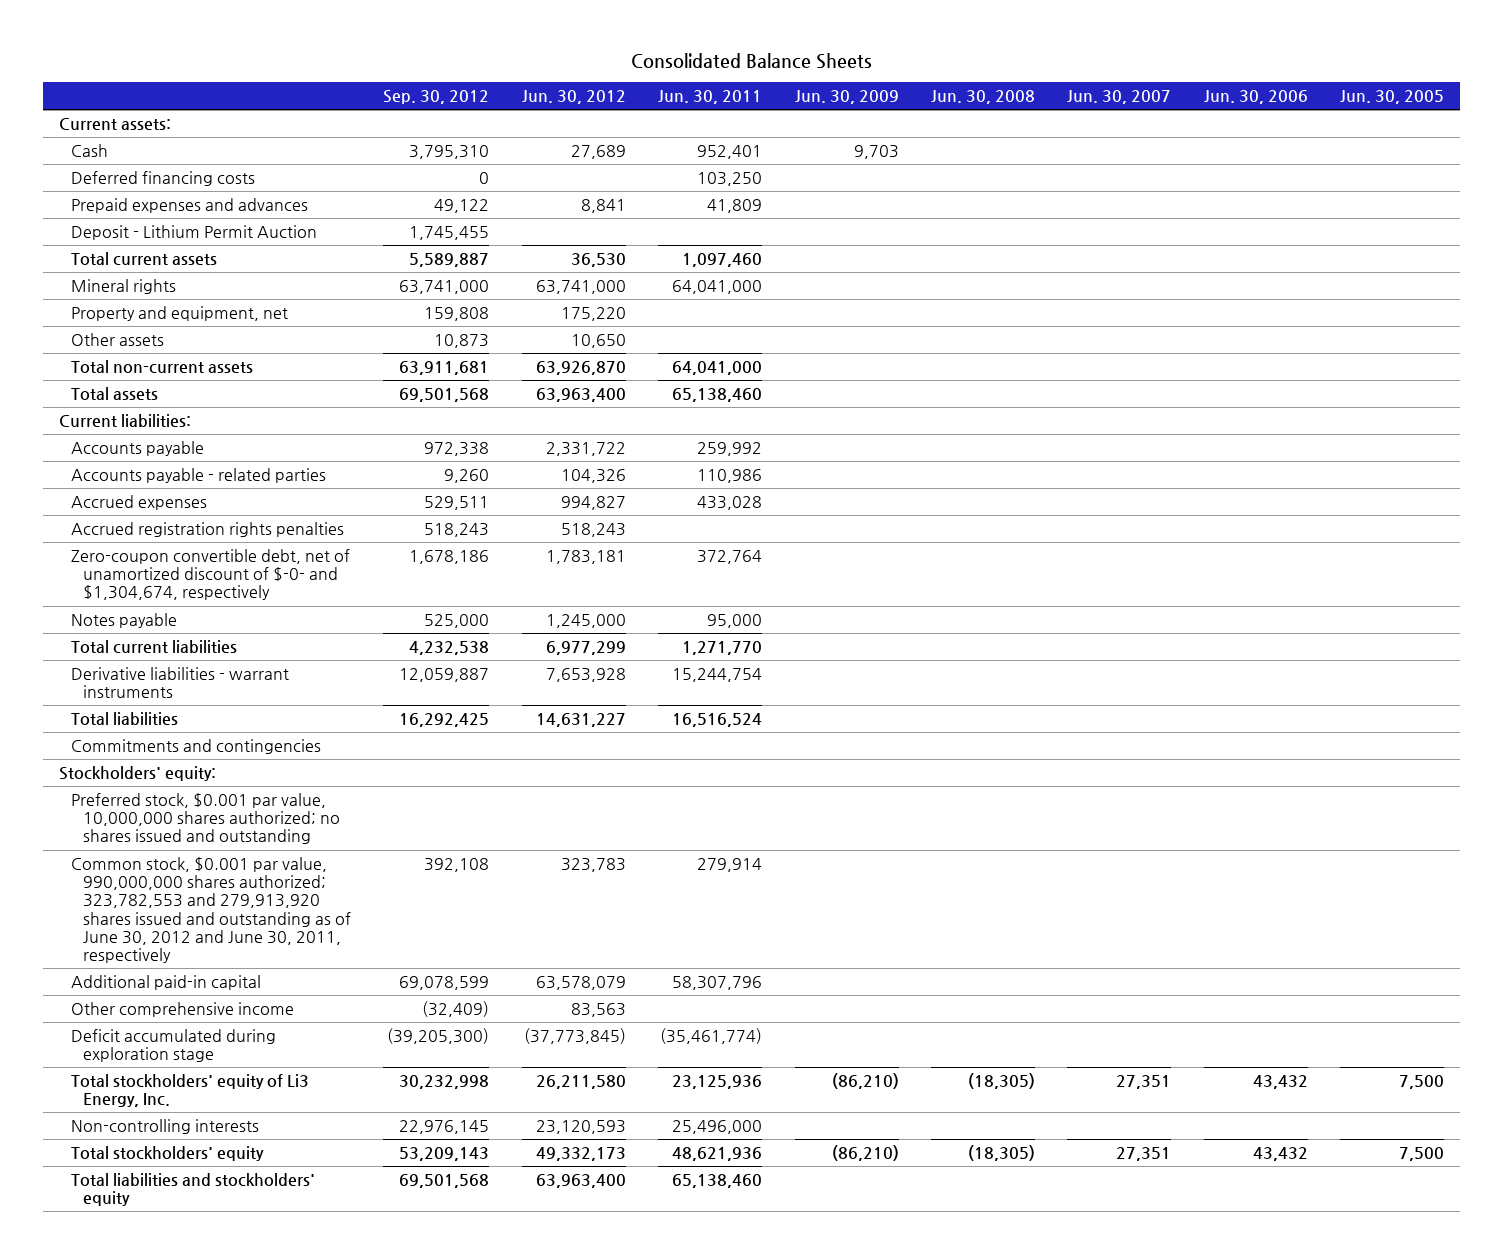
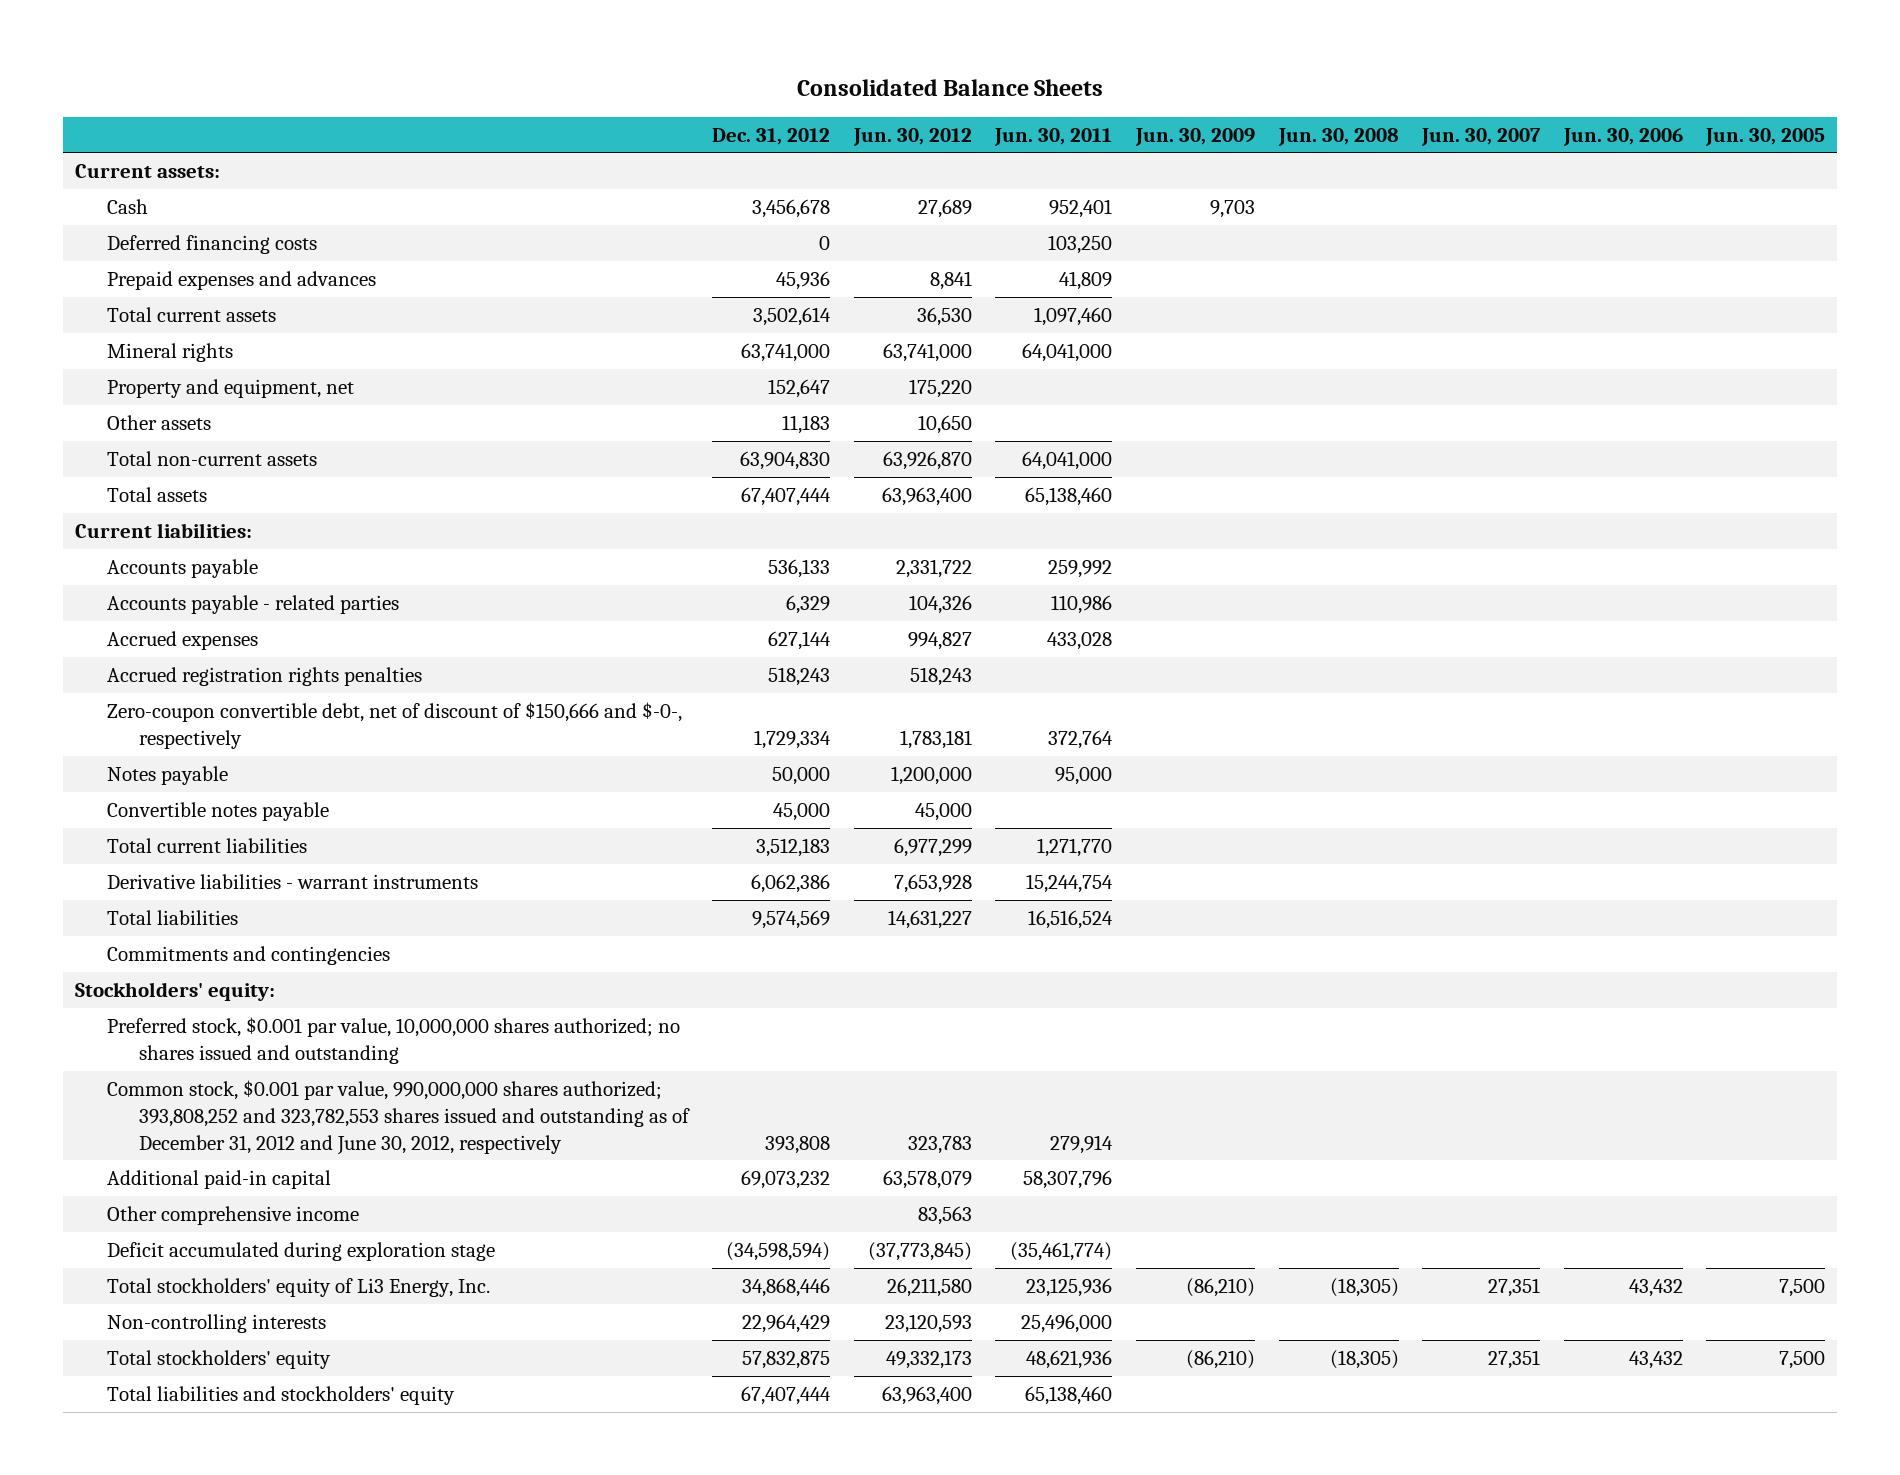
- | Sep. 30, 2012 | Jun. 30, 2012 | Jun. 30, 2011 | Jun. 30, 2009 | Jun. 30, 2008 | Jun. 30, 2007 | Jun. 30, 2006 | Jun. 30, 2005
+ | Dec. 31, 2012 | Jun. 30, 2012 | Jun. 30, 2011 | Jun. 30, 2009 | Jun. 30, 2008 | Jun. 30, 2007 | Jun. 30, 2006 | Jun. 30, 2005
- Deposit - Lithium Permit Auction | 1,745,455 | | | | | | |
- Zero-coupon convertible debt, net of unamortized discount of $-0- and $1,304,674, respectively | 1,678,186 | 1,783,181 | 372,764 | | | | |
- Notes payable | 525,000 | 1,245,000 | 95,000 | | | | |
+ Zero-coupon convertible debt, net of discount of $150,666 and $-0-, respectively | 1,729,334 | 1,783,181 | 372,764 | | | | |
+ Notes payable | 50,000 | 1,200,000 | 95,000 | | | | |
+ Convertible notes payable | 45,000 | 45,000 | | | | | |
- Common stock, $0.001 par value, 990,000,000 shares authorized; 323,782,553 and 279,913,920 shares issued and outstanding as of June 30, 2012 and June 30, 2011, respectively | 392,108 | 323,783 | 279,914 | | | | |
+ Common stock, $0.001 par value, 990,000,000 shares authorized; 393,808,252 and 323,782,553 shares issued and outstanding as of December 31, 2012 and June 30, 2012, respectively | 393,808 | 323,783 | 279,914 | | | | |

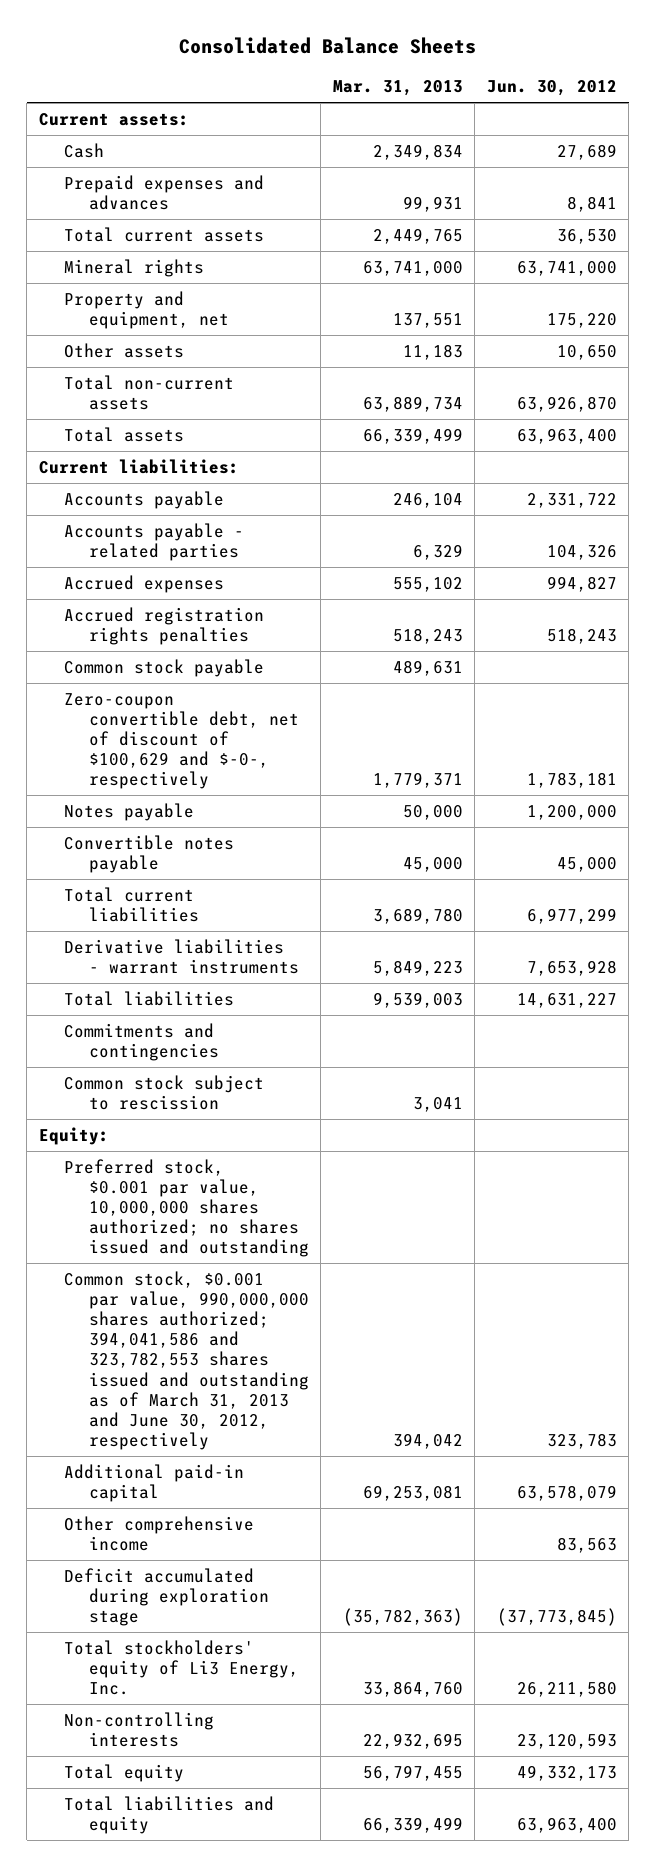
- | Dec. 31, 2012 | Jun. 30, 2012 | Jun. 30, 2011 | Jun. 30, 2009 | Jun. 30, 2008 | Jun. 30, 2007 | Jun. 30, 2006 | Jun. 30, 2005
+ | Mar. 31, 2013 | Jun. 30, 2012
- Deferred financing costs | 0 | | 103,250 | | | | |
- Zero-coupon convertible debt, net of discount of $150,666 and $-0-, respectively | 1,729,334 | 1,783,181 | 372,764 | | | | |
+ Common stock payable | 489,631 |
+ Zero-coupon convertible debt, net of discount of $100,629 and $-0-, respectively | 1,779,371 | 1,783,181
- Stockholders' equity:
+ Common stock subject to rescission | 3,041 |
+ Equity:
- Common stock, $0.001 par value, 990,000,000 shares authorized; 393,808,252 and 323,782,553 shares issued and outstanding as of December 31, 2012 and June 30, 2012, respectively | 393,808 | 323,783 | 279,914 | | | | |
+ Common stock, $0.001 par value, 990,000,000 shares authorized; 394,041,586 and 323,782,553 shares issued and outstanding as of March 31, 2013 and June 30, 2012, respectively | 394,042 | 323,783
- Total stockholders' equity | 57,832,875 | 49,332,173 | 48,621,936 | (86,210) | (18,305) | 27,351 | 43,432 | 7,500
- Total liabilities and stockholders' equity | 67,407,444 | 63,963,400 | 65,138,460 | | | | |
+ Total equity | 56,797,455 | 49,332,173
+ Total liabilities and equity | 66,339,499 | 63,963,400

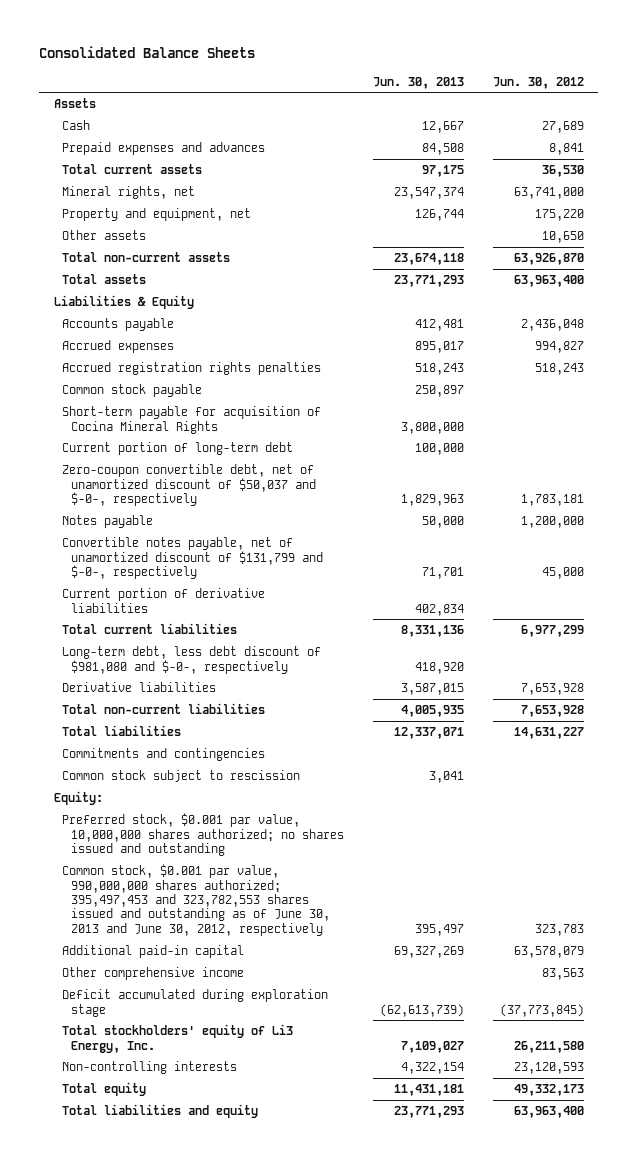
- | Mar. 31, 2013 | Jun. 30, 2012
+ | Jun. 30, 2013 | Jun. 30, 2012
- Current assets:
+ Assets
- Mineral rights | 63,741,000 | 63,741,000
+ Mineral rights, net | 23,547,374 | 63,741,000
- Current liabilities:
- Accounts payable | 246,104 | 2,331,722
- Accounts payable - related parties | 6,329 | 104,326
+ Liabilities & Equity
+ Accounts payable | 412,481 | 2,436,048
- Zero-coupon convertible debt, net of discount of $100,629 and $-0-, respectively | 1,779,371 | 1,783,181
+ Short-term payable for acquisition of Cocina Mineral Rights | 3,800,000 |
+ Current portion of long-term debt | 100,000 |
+ Zero-coupon convertible debt, net of unamortized discount of $50,037 and $-0-, respectively | 1,829,963 | 1,783,181
- Convertible notes payable | 45,000 | 45,000
+ Convertible notes payable, net of unamortized discount of $131,799 and $-0-, respectively | 71,701 | 45,000
+ Current portion of derivative liabilities | 402,834 |
- Derivative liabilities - warrant instruments | 5,849,223 | 7,653,928
+ Long-term debt, less debt discount of $981,080 and $-0-, respectively | 418,920 |
+ Derivative liabilities | 3,587,015 | 7,653,928
+ Total non-current liabilities | 4,005,935 | 7,653,928
- Common stock, $0.001 par value, 990,000,000 shares authorized; 394,041,586 and 323,782,553 shares issued and outstanding as of March 31, 2013 and June 30, 2012, respectively | 394,042 | 323,783
+ Common stock, $0.001 par value, 990,000,000 shares authorized; 395,497,453 and 323,782,553 shares issued and outstanding as of June 30, 2013 and June 30, 2012, respectively | 395,497 | 323,783

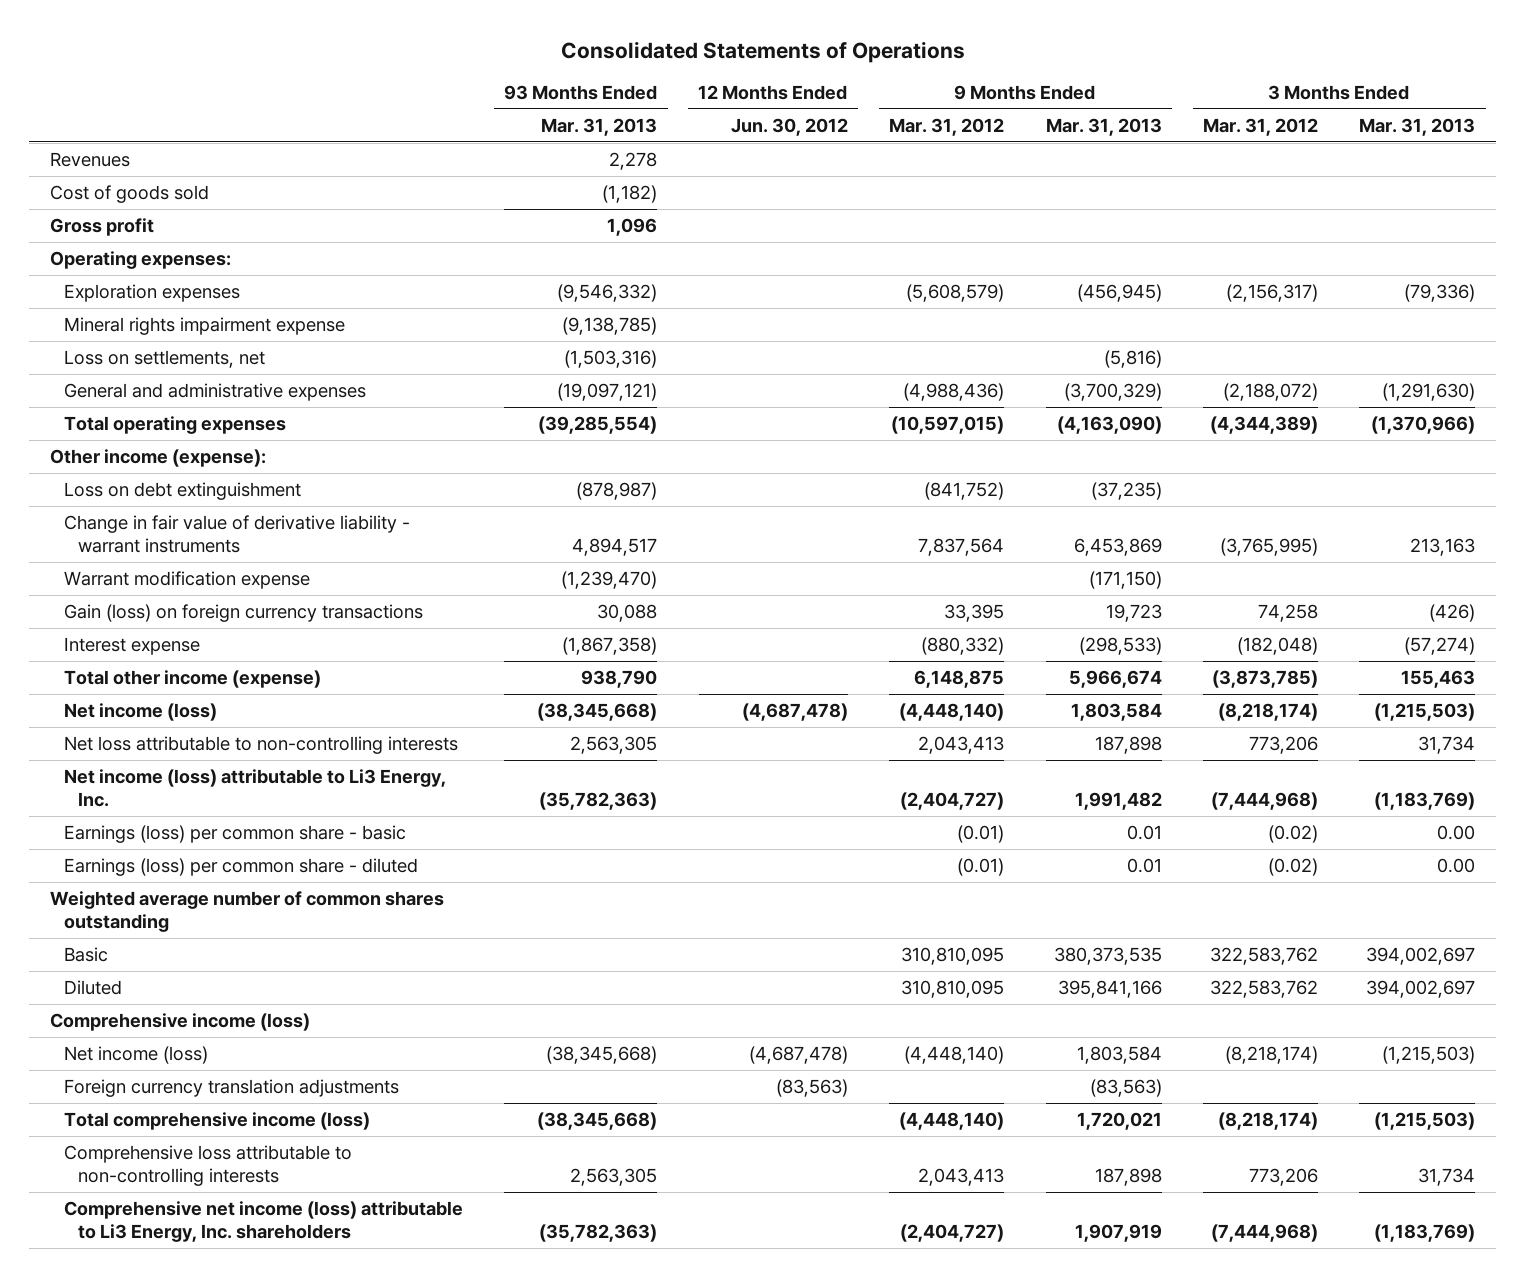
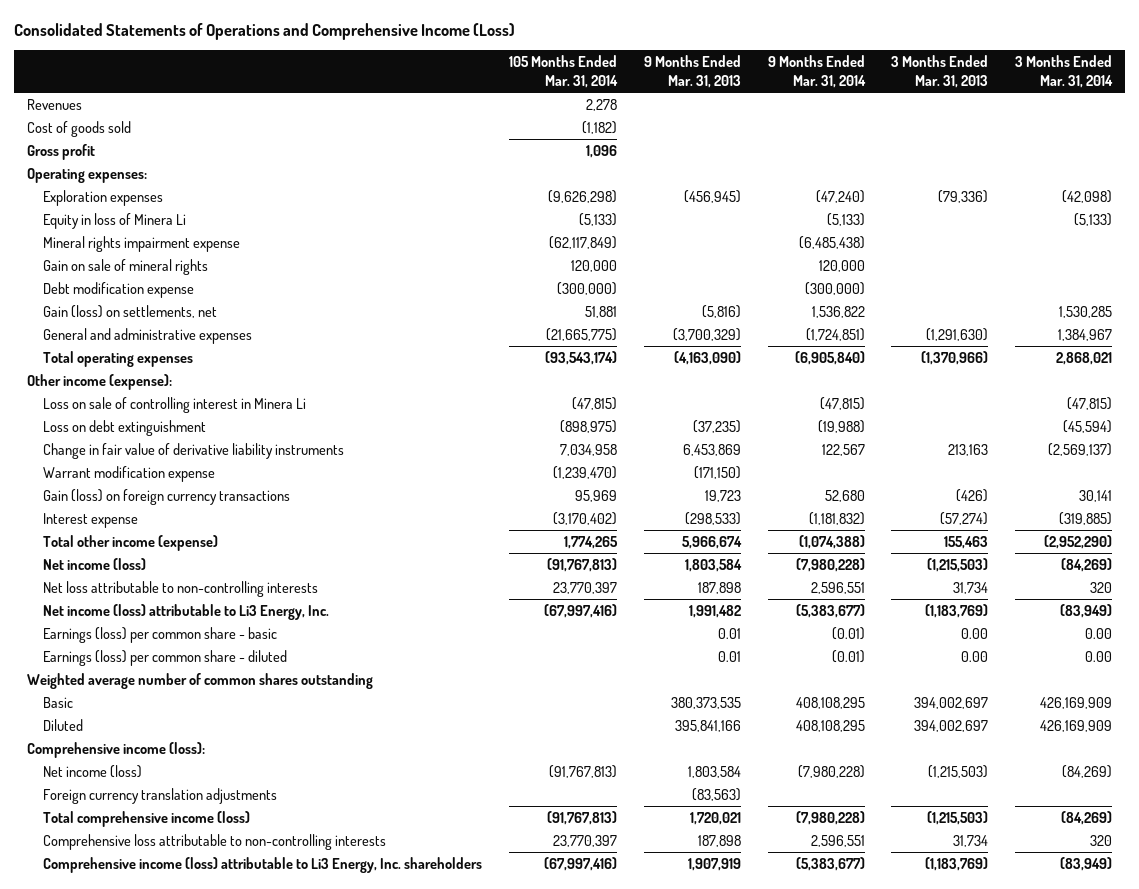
- Consolidated Statements of Operations
+ Consolidated Statements of Operations and Comprehensive Income (Loss)
- | 93 Months Ended Mar. 31, 2013 | 12 Months Ended Jun. 30, 2012 | 9 Months Ended Mar. 31, 2012 | 9 Months Ended Mar. 31, 2013 | 3 Months Ended Mar. 31, 2012 | 3 Months Ended Mar. 31, 2013
+ | 105 Months Ended Mar. 31, 2014 | 9 Months Ended Mar. 31, 2013 | 9 Months Ended Mar. 31, 2014 | 3 Months Ended Mar. 31, 2013 | 3 Months Ended Mar. 31, 2014
+ Equity in loss of Minera Li | (5,133) | | (5,133) | | (5,133)
- Loss on settlements, net | (1,503,316) | | | (5,816) | |
+ Gain on sale of mineral rights | 120,000 | | 120,000 | |
+ Debt modification expense | (300,000) | | (300,000) | |
+ Gain (loss) on settlements, net | 51,881 | (5,816) | 1,536,822 | | 1,530,285
+ Loss on sale of controlling interest in Minera Li | (47,815) | | (47,815) | | (47,815)
- Change in fair value of derivative liability - warrant instruments | 4,894,517 | | 7,837,564 | 6,453,869 | (3,765,995) | 213,163
+ Change in fair value of derivative liability instruments | 7,034,958 | 6,453,869 | 122,567 | 213,163 | (2,569,137)
- Comprehensive income (loss)
+ Comprehensive income (loss):
- Comprehensive net income (loss) attributable to Li3 Energy, Inc. shareholders | (35,782,363) | | (2,404,727) | 1,907,919 | (7,444,968) | (1,183,769)
+ Comprehensive income (loss) attributable to Li3 Energy, Inc. shareholders | (67,997,416) | 1,907,919 | (5,383,677) | (1,183,769) | (83,949)

